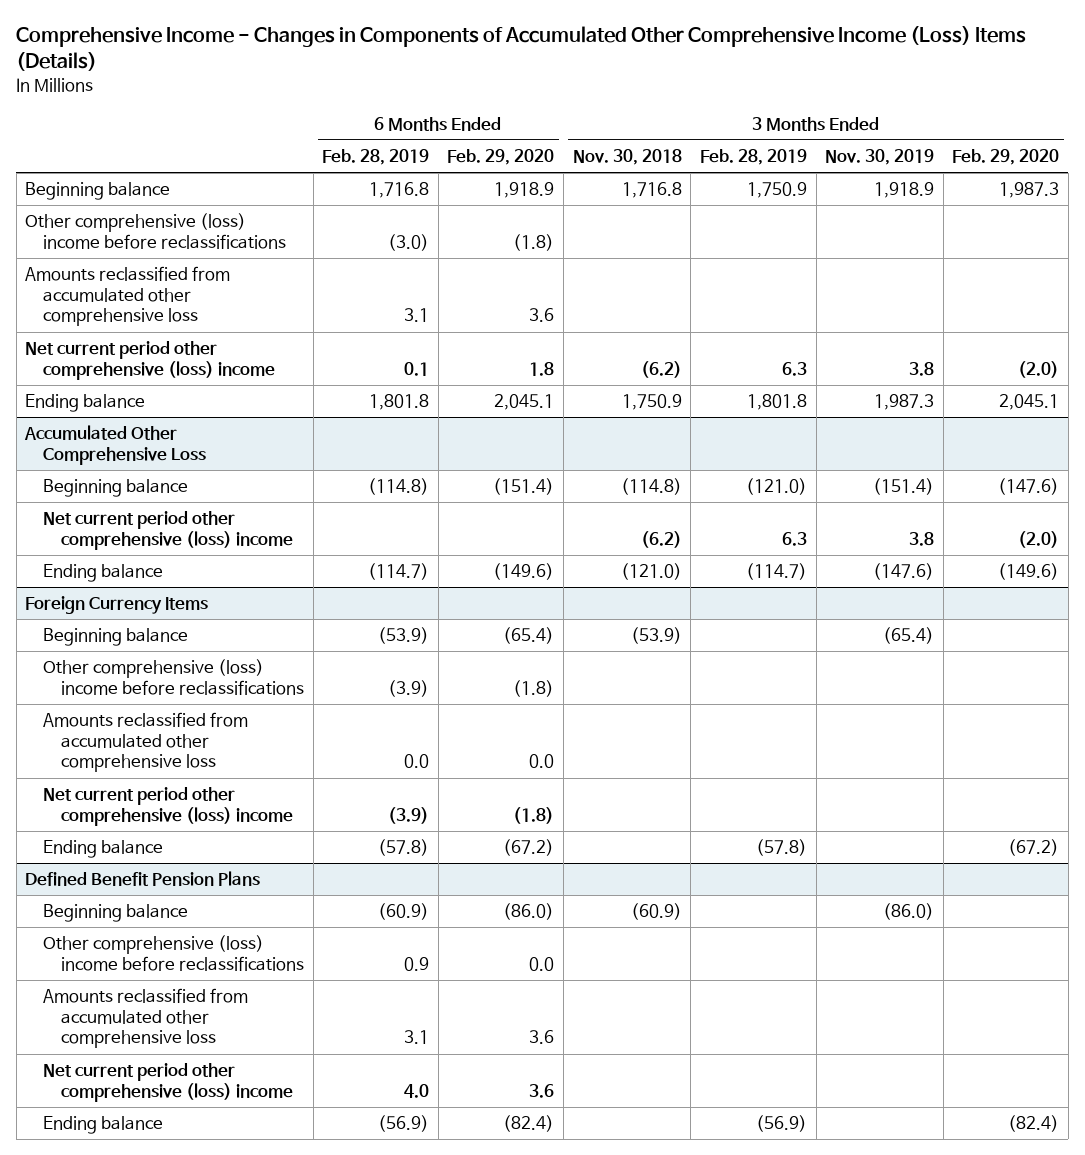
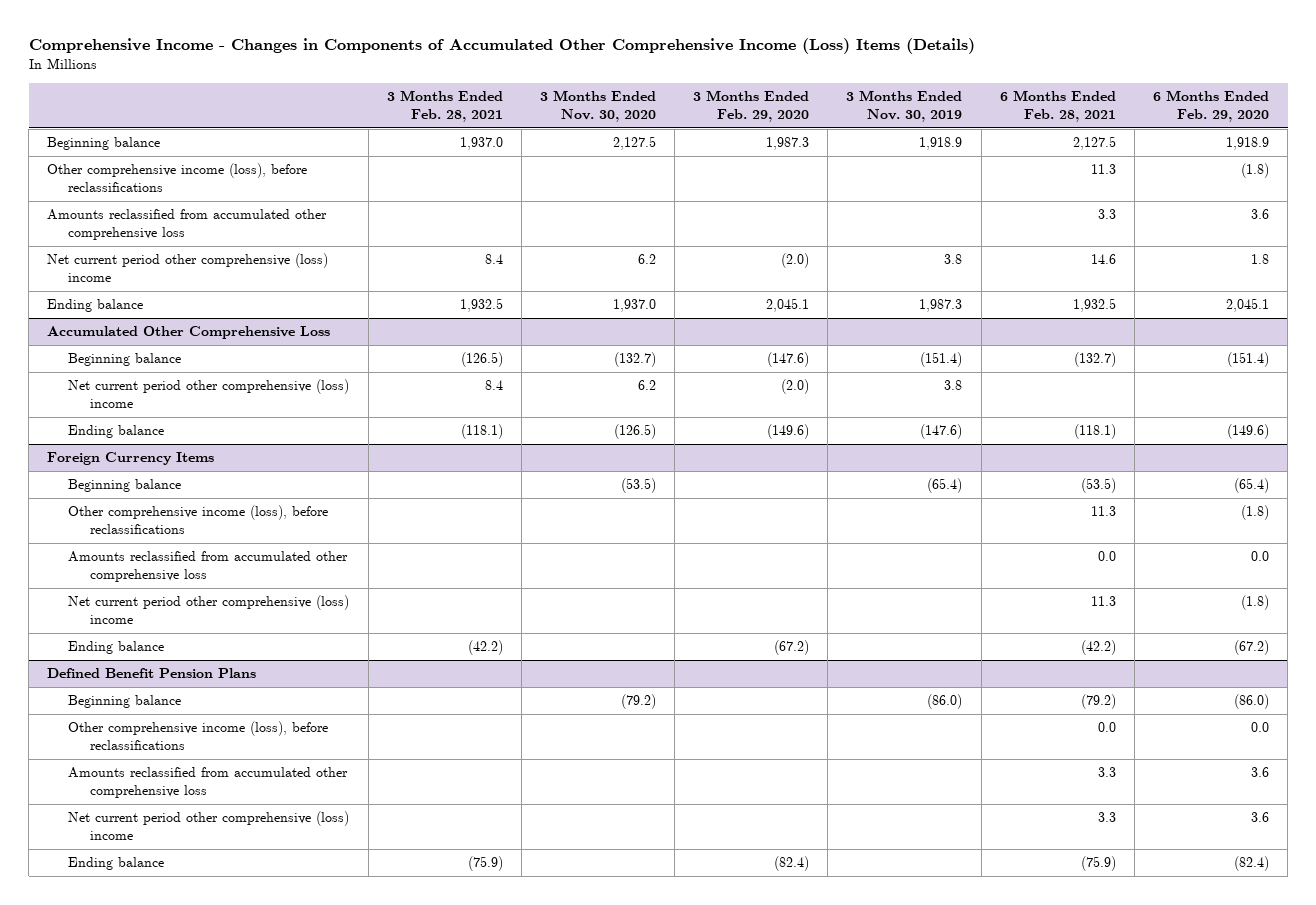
- | 6 Months Ended Feb. 28, 2019 | 6 Months Ended Feb. 29, 2020 | 3 Months Ended Nov. 30, 2018 | 3 Months Ended Feb. 28, 2019 | 3 Months Ended Nov. 30, 2019 | 3 Months Ended Feb. 29, 2020
+ | 3 Months Ended Feb. 28, 2021 | 3 Months Ended Nov. 30, 2020 | 3 Months Ended Feb. 29, 2020 | 3 Months Ended Nov. 30, 2019 | 6 Months Ended Feb. 28, 2021 | 6 Months Ended Feb. 29, 2020
- Other comprehensive (loss) income before reclassifications | (3.0) | (1.8) | | | |
+ Other comprehensive income (loss), before reclassifications | | | | | 11.3 | (1.8)
@ Foreign Currency Items
- Other comprehensive (loss) income before reclassifications | (3.9) | (1.8) | | | |
+ Other comprehensive income (loss), before reclassifications | | | | | 11.3 | (1.8)
@ Defined Benefit Pension Plans
- Other comprehensive (loss) income before reclassifications | 0.9 | 0.0 | | | |
+ Other comprehensive income (loss), before reclassifications | | | | | 0.0 | 0.0

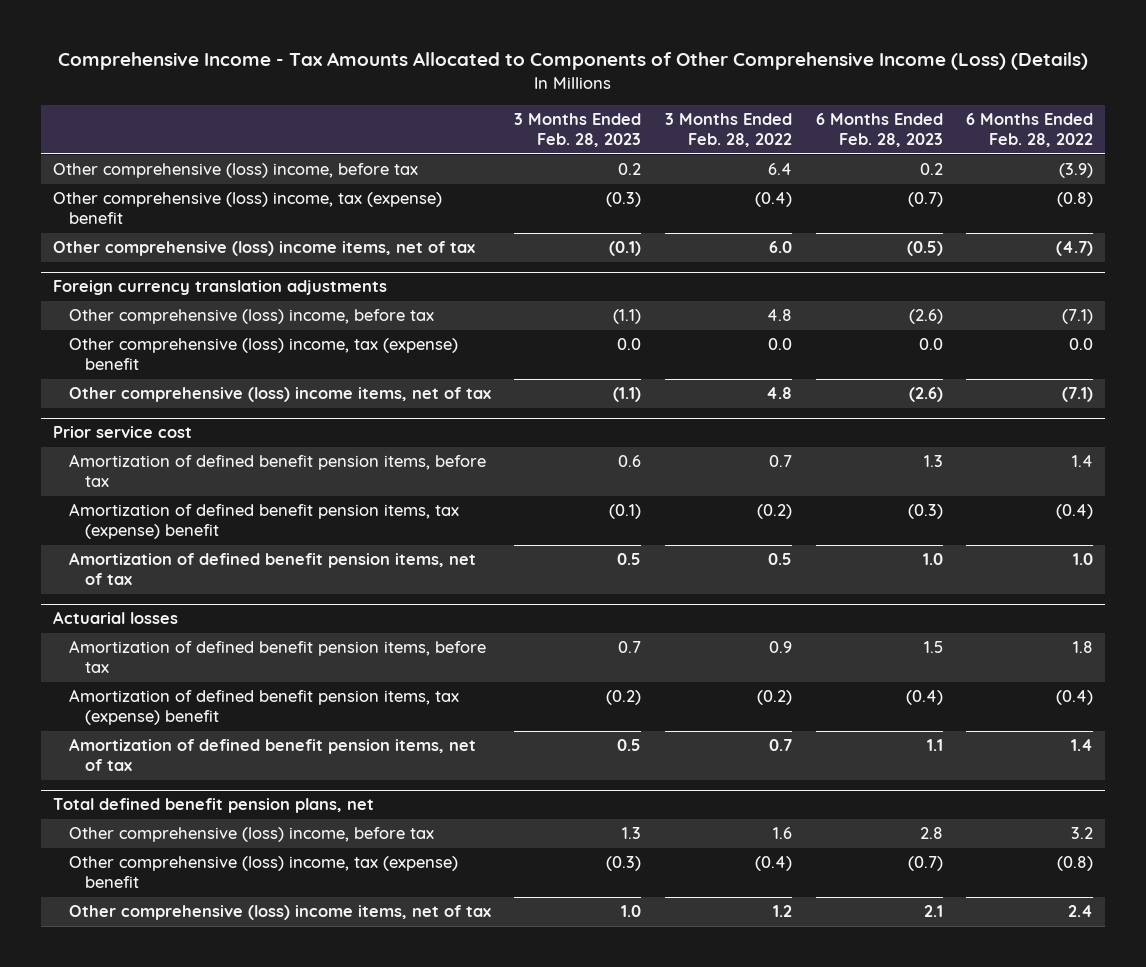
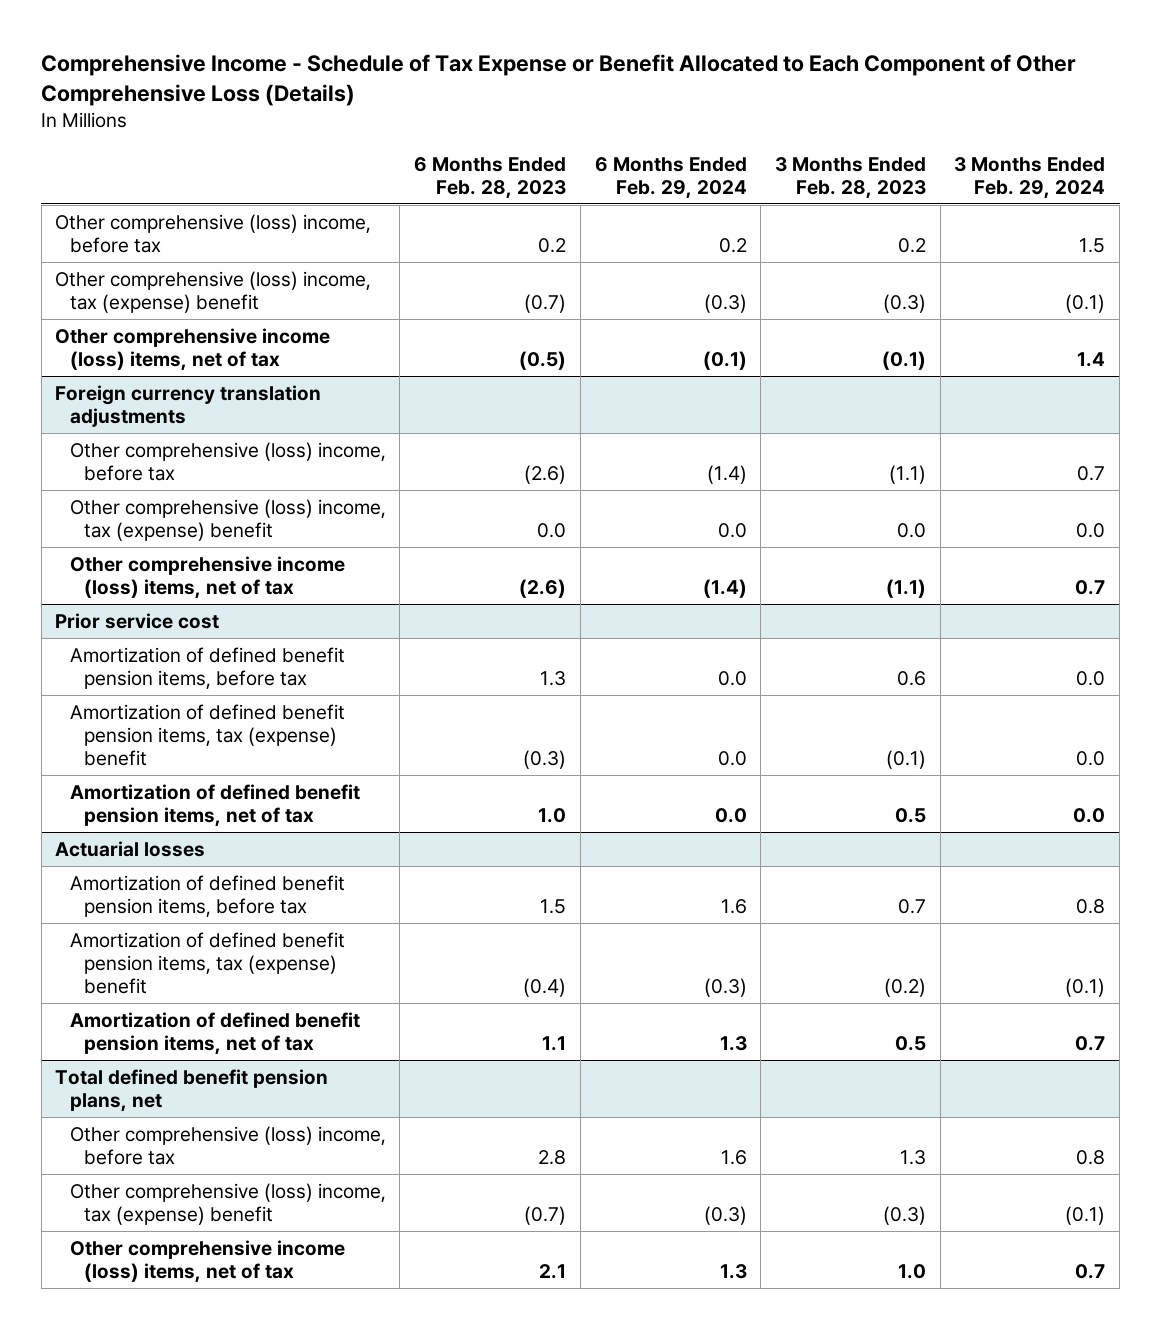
- Comprehensive Income - Tax Amounts Allocated to Components of Other Comprehensive Income (Loss) (Details)
+ Comprehensive Income - Schedule of Tax Expense or Benefit Allocated to Each Component of Other Comprehensive Loss (Details)
- | 3 Months Ended Feb. 28, 2023 | 3 Months Ended Feb. 28, 2022 | 6 Months Ended Feb. 28, 2023 | 6 Months Ended Feb. 28, 2022
+ | 6 Months Ended Feb. 28, 2023 | 6 Months Ended Feb. 29, 2024 | 3 Months Ended Feb. 28, 2023 | 3 Months Ended Feb. 29, 2024
- Other comprehensive (loss) income items, net of tax | (0.1) | 6.0 | (0.5) | (4.7)
+ Other comprehensive income (loss) items, net of tax | (0.5) | (0.1) | (0.1) | 1.4
@ Foreign currency translation adjustments
- Other comprehensive (loss) income items, net of tax | (1.1) | 4.8 | (2.6) | (7.1)
+ Other comprehensive income (loss) items, net of tax | (2.6) | (1.4) | (1.1) | 0.7
@ Total defined benefit pension plans, net
- Other comprehensive (loss) income items, net of tax | 1.0 | 1.2 | 2.1 | 2.4
+ Other comprehensive income (loss) items, net of tax | 2.1 | 1.3 | 1.0 | 0.7

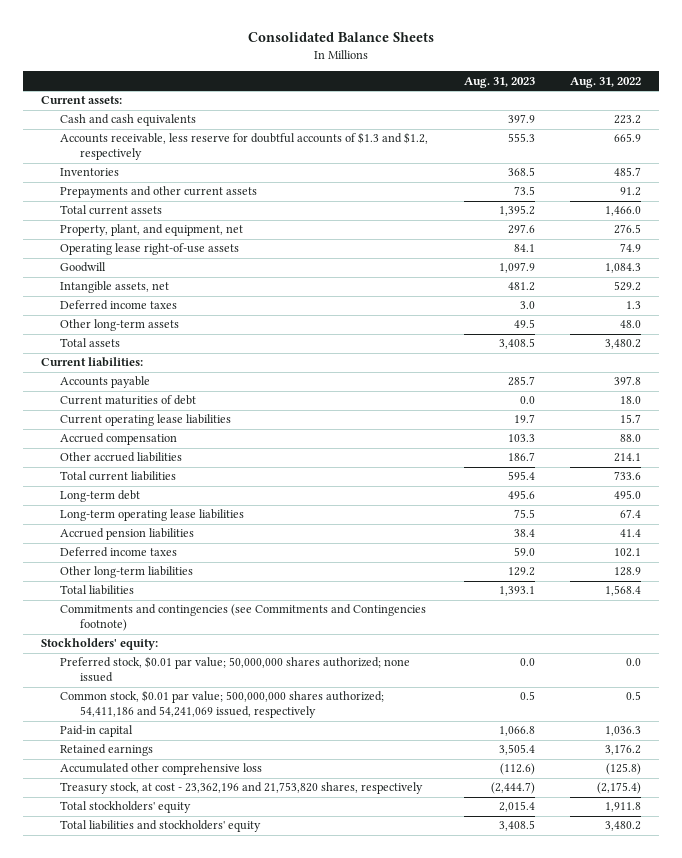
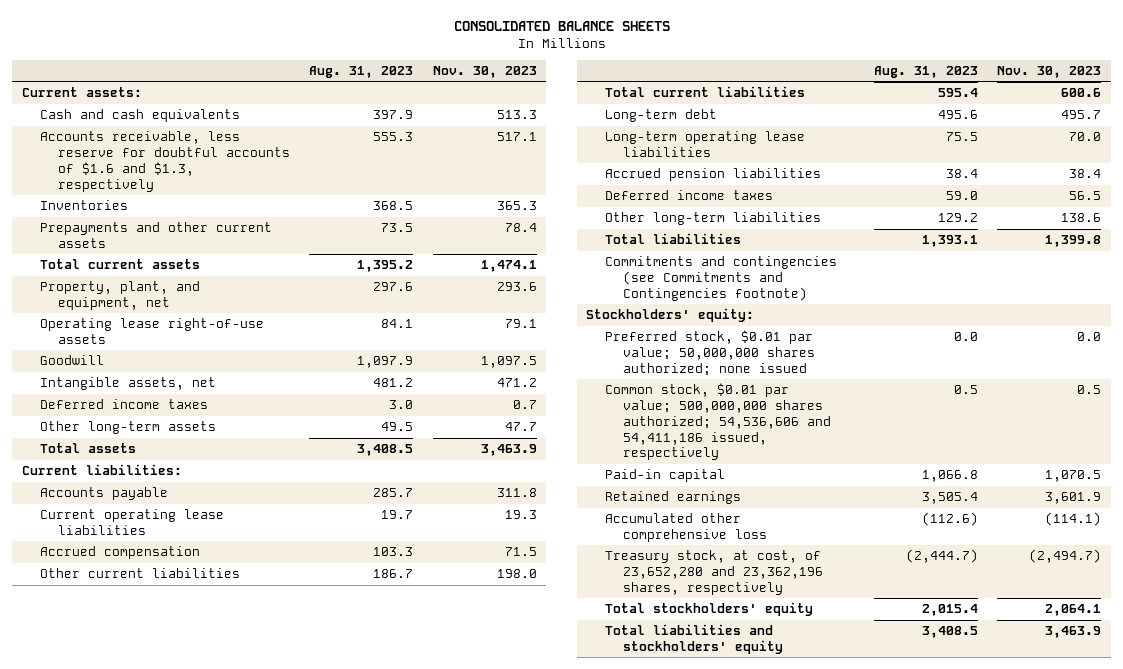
- Consolidated Balance Sheets
+ CONSOLIDATED BALANCE SHEETS
- | Aug. 31, 2023 | Aug. 31, 2022
+ | Aug. 31, 2023 | Nov. 30, 2023
- Accounts receivable, less reserve for doubtful accounts of $1.3 and $1.2, respectively | 555.3 | 665.9
+ Accounts receivable, less reserve for doubtful accounts of $1.6 and $1.3, respectively | 555.3 | 517.1
- Current maturities of debt | 0.0 | 18.0
- Other accrued liabilities | 186.7 | 214.1
+ Other current liabilities | 186.7 | 198.0
- Common stock, $0.01 par value; 500,000,000 shares authorized; 54,411,186 and 54,241,069 issued, respectively | 0.5 | 0.5
+ Common stock, $0.01 par value; 500,000,000 shares authorized; 54,536,606 and 54,411,186 issued, respectively | 0.5 | 0.5
- Treasury stock, at cost - 23,362,196 and 21,753,820 shares, respectively | (2,444.7) | (2,175.4)
+ Treasury stock, at cost, of 23,652,280 and 23,362,196 shares, respectively | (2,444.7) | (2,494.7)

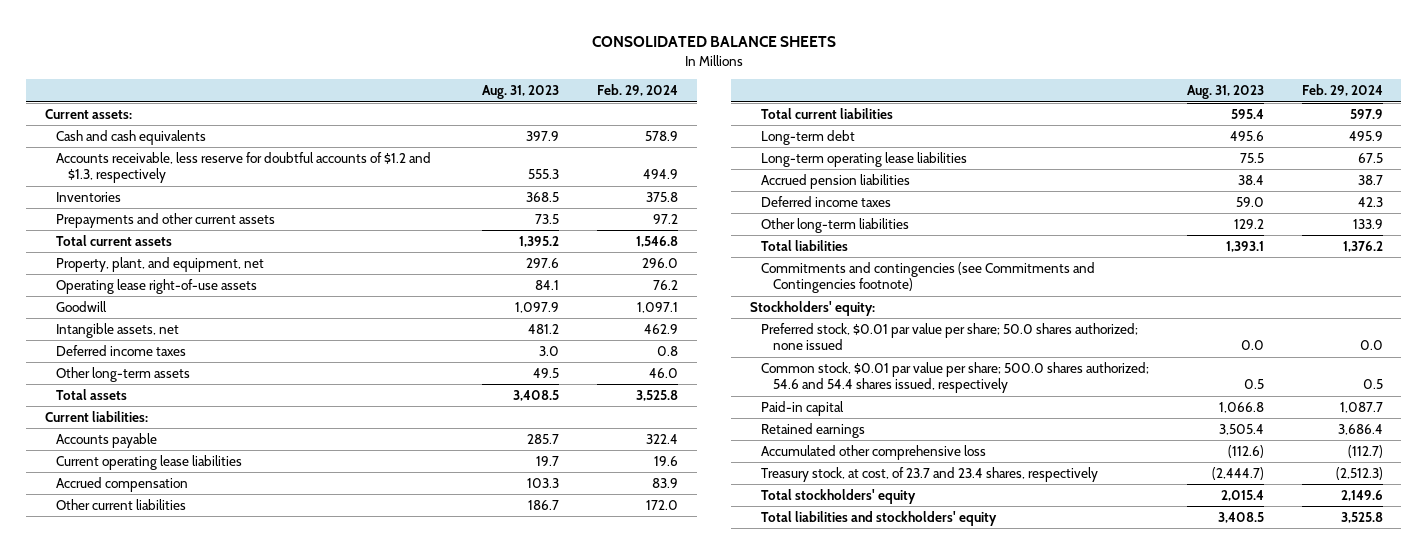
- | Aug. 31, 2023 | Nov. 30, 2023
+ | Aug. 31, 2023 | Feb. 29, 2024
- Accounts receivable, less reserve for doubtful accounts of $1.6 and $1.3, respectively | 555.3 | 517.1
+ Accounts receivable, less reserve for doubtful accounts of $1.2 and $1.3, respectively | 555.3 | 494.9
- Preferred stock, $0.01 par value; 50,000,000 shares authorized; none issued | 0.0 | 0.0
- Common stock, $0.01 par value; 500,000,000 shares authorized; 54,536,606 and 54,411,186 issued, respectively | 0.5 | 0.5
+ Preferred stock, $0.01 par value per share; 50.0 shares authorized; none issued | 0.0 | 0.0
+ Common stock, $0.01 par value per share; 500.0 shares authorized; 54.6 and 54.4 shares issued, respectively | 0.5 | 0.5
- Treasury stock, at cost, of 23,652,280 and 23,362,196 shares, respectively | (2,444.7) | (2,494.7)
+ Treasury stock, at cost, of 23.7 and 23.4 shares, respectively | (2,444.7) | (2,512.3)

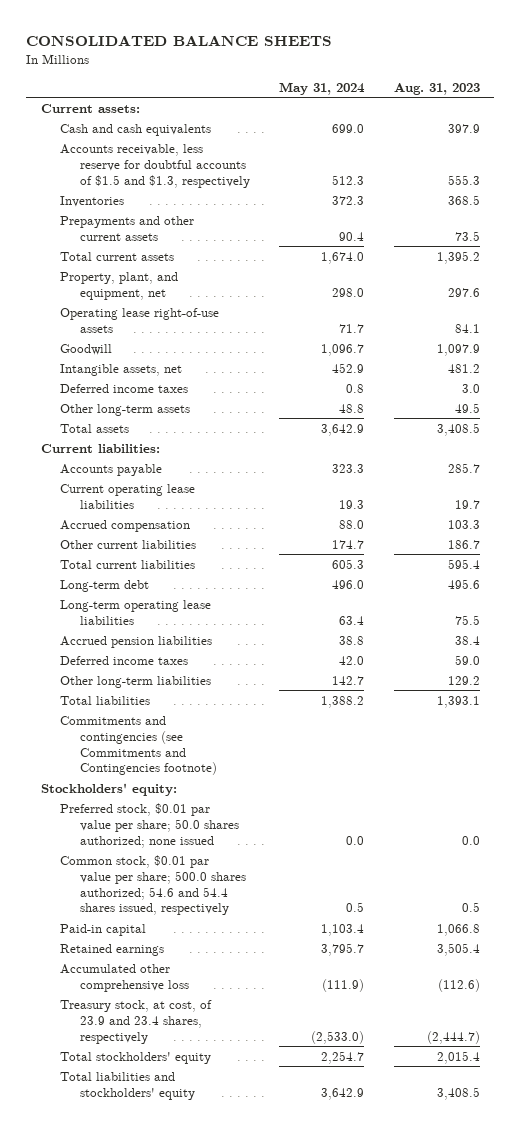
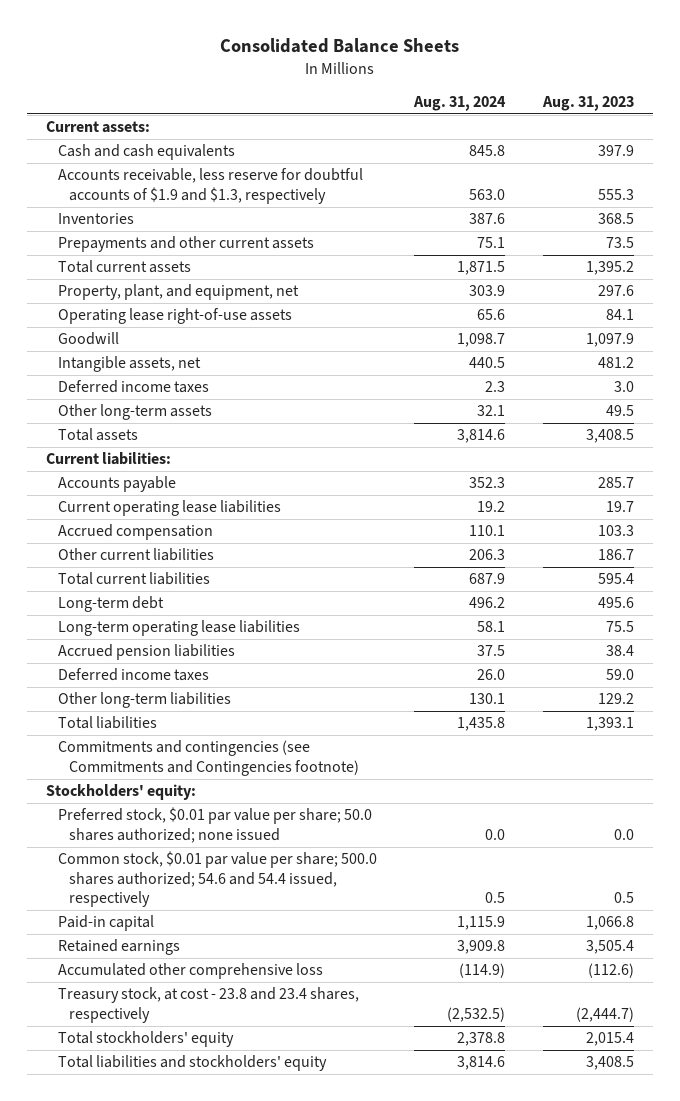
- CONSOLIDATED BALANCE SHEETS
+ Consolidated Balance Sheets
- | May 31, 2024 | Aug. 31, 2023
+ | Aug. 31, 2024 | Aug. 31, 2023
- Accounts receivable, less reserve for doubtful accounts of $1.5 and $1.3, respectively | 512.3 | 555.3
+ Accounts receivable, less reserve for doubtful accounts of $1.9 and $1.3, respectively | 563.0 | 555.3
- Common stock, $0.01 par value per share; 500.0 shares authorized; 54.6 and 54.4 shares issued, respectively | 0.5 | 0.5
+ Common stock, $0.01 par value per share; 500.0 shares authorized; 54.6 and 54.4 issued, respectively | 0.5 | 0.5
- Treasury stock, at cost, of 23.9 and 23.4 shares, respectively | (2,533.0) | (2,444.7)
+ Treasury stock, at cost - 23.8 and 23.4 shares, respectively | (2,532.5) | (2,444.7)

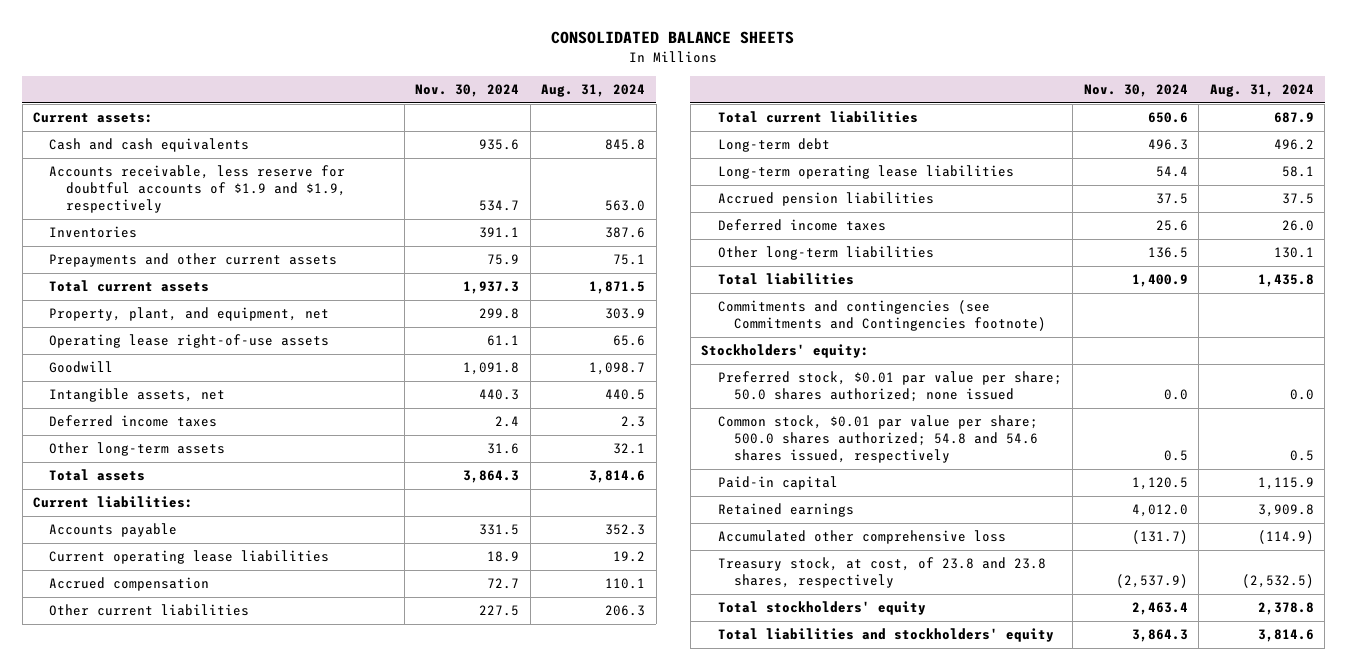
- Consolidated Balance Sheets
+ CONSOLIDATED BALANCE SHEETS
- | Aug. 31, 2024 | Aug. 31, 2023
+ | Nov. 30, 2024 | Aug. 31, 2024
- Accounts receivable, less reserve for doubtful accounts of $1.9 and $1.3, respectively | 563.0 | 555.3
+ Accounts receivable, less reserve for doubtful accounts of $1.9 and $1.9, respectively | 534.7 | 563.0
- Common stock, $0.01 par value per share; 500.0 shares authorized; 54.6 and 54.4 issued, respectively | 0.5 | 0.5
+ Common stock, $0.01 par value per share; 500.0 shares authorized; 54.8 and 54.6 shares issued, respectively | 0.5 | 0.5
- Treasury stock, at cost - 23.8 and 23.4 shares, respectively | (2,532.5) | (2,444.7)
+ Treasury stock, at cost, of 23.8 and 23.8 shares, respectively | (2,537.9) | (2,532.5)

